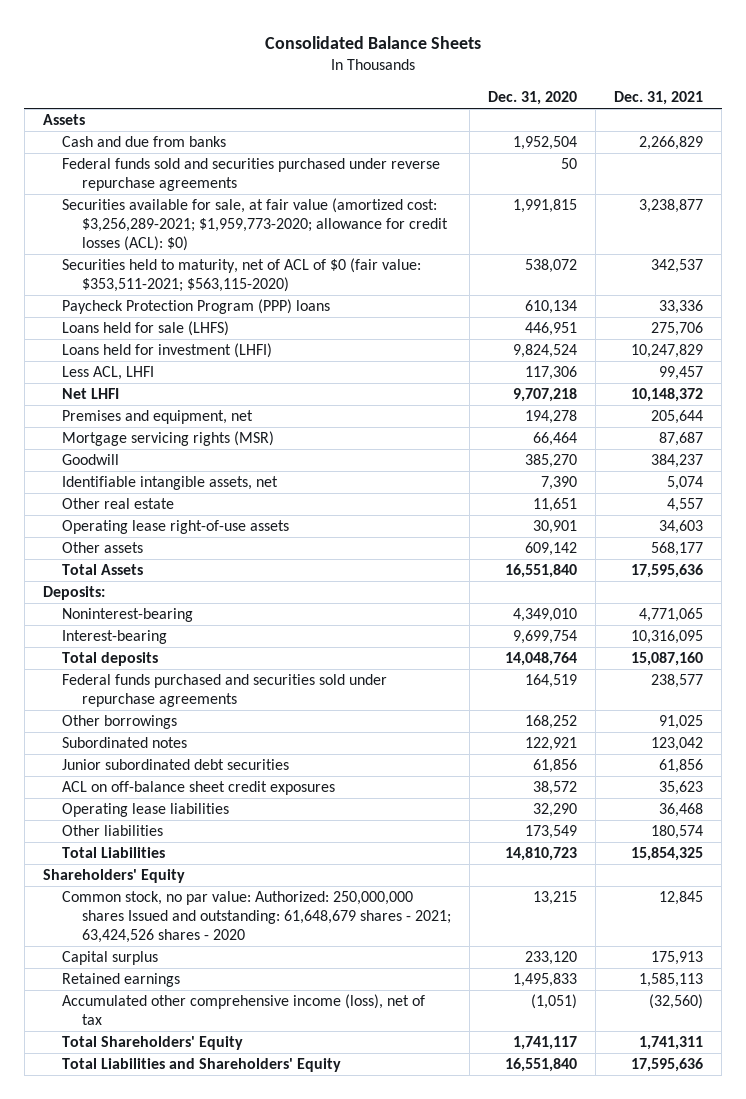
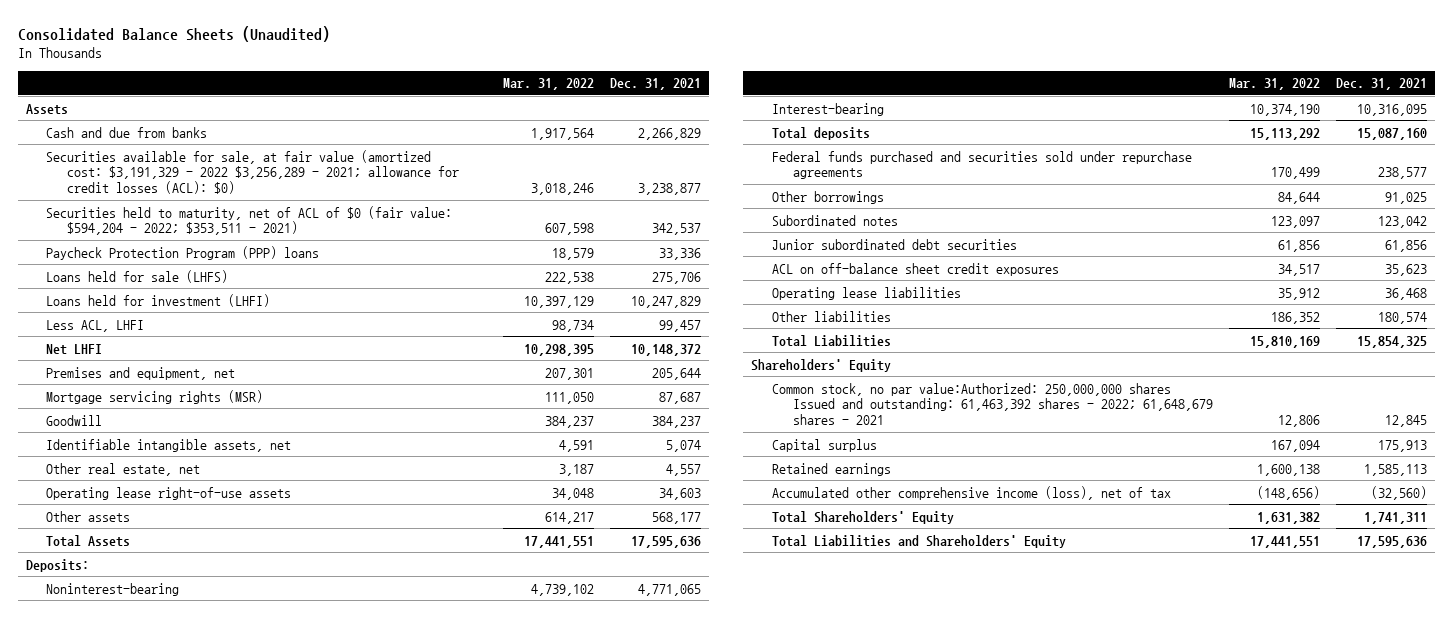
- Consolidated Balance Sheets
+ Consolidated Balance Sheets (Unaudited)
- | Dec. 31, 2020 | Dec. 31, 2021
+ | Mar. 31, 2022 | Dec. 31, 2021
- Federal funds sold and securities purchased under reverse repurchase agreements | 50 |
- Securities available for sale, at fair value (amortized cost: $3,256,289-2021; $1,959,773-2020; allowance for credit losses (ACL): $0) | 1,991,815 | 3,238,877
- Securities held to maturity, net of ACL of $0 (fair value: $353,511-2021; $563,115-2020) | 538,072 | 342,537
+ Securities available for sale, at fair value (amortized cost: $3,191,329 - 2022 $3,256,289 - 2021; allowance for credit losses (ACL): $0) | 3,018,246 | 3,238,877
+ Securities held to maturity, net of ACL of $0 (fair value: $594,204 - 2022; $353,511 - 2021) | 607,598 | 342,537
- Other real estate | 11,651 | 4,557
+ Other real estate, net | 3,187 | 4,557
- Common stock, no par value: Authorized: 250,000,000 shares Issued and outstanding: 61,648,679 shares - 2021; 63,424,526 shares - 2020 | 13,215 | 12,845
+ Common stock, no par value:Authorized: 250,000,000 shares Issued and outstanding: 61,463,392 shares - 2022; 61,648,679 shares - 2021 | 12,806 | 12,845

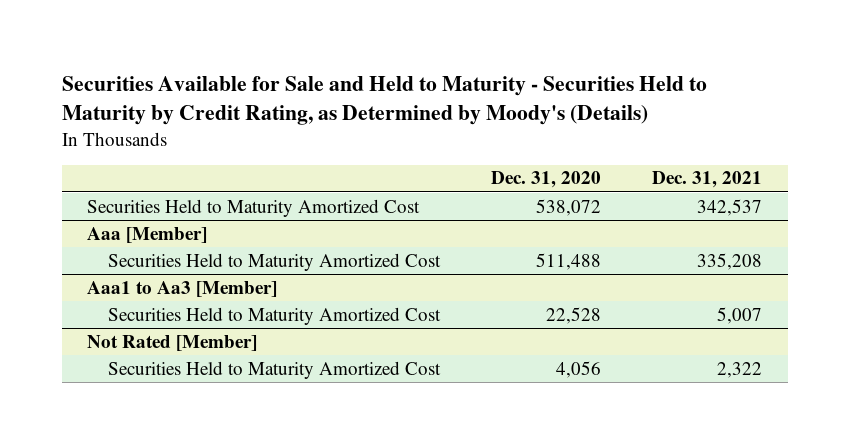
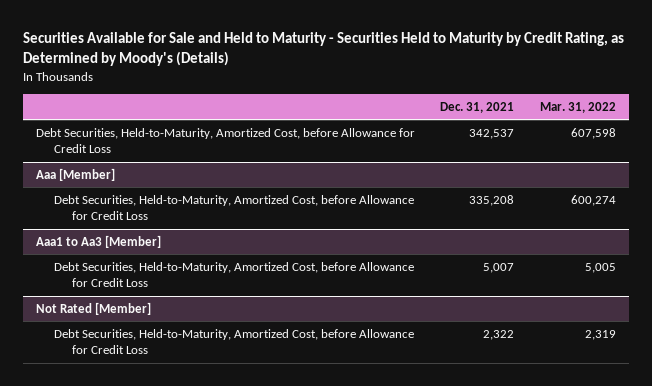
- | Dec. 31, 2020 | Dec. 31, 2021
+ | Dec. 31, 2021 | Mar. 31, 2022
- Securities Held to Maturity Amortized Cost | 538,072 | 342,537
+ Debt Securities, Held-to-Maturity, Amortized Cost, before Allowance for Credit Loss | 342,537 | 607,598
@ Aaa [Member]
- Securities Held to Maturity Amortized Cost | 511,488 | 335,208
+ Debt Securities, Held-to-Maturity, Amortized Cost, before Allowance for Credit Loss | 335,208 | 600,274
@ Aaa1 to Aa3 [Member]
- Securities Held to Maturity Amortized Cost | 22,528 | 5,007
+ Debt Securities, Held-to-Maturity, Amortized Cost, before Allowance for Credit Loss | 5,007 | 5,005
@ Not Rated [Member]
- Securities Held to Maturity Amortized Cost | 4,056 | 2,322
+ Debt Securities, Held-to-Maturity, Amortized Cost, before Allowance for Credit Loss | 2,322 | 2,319

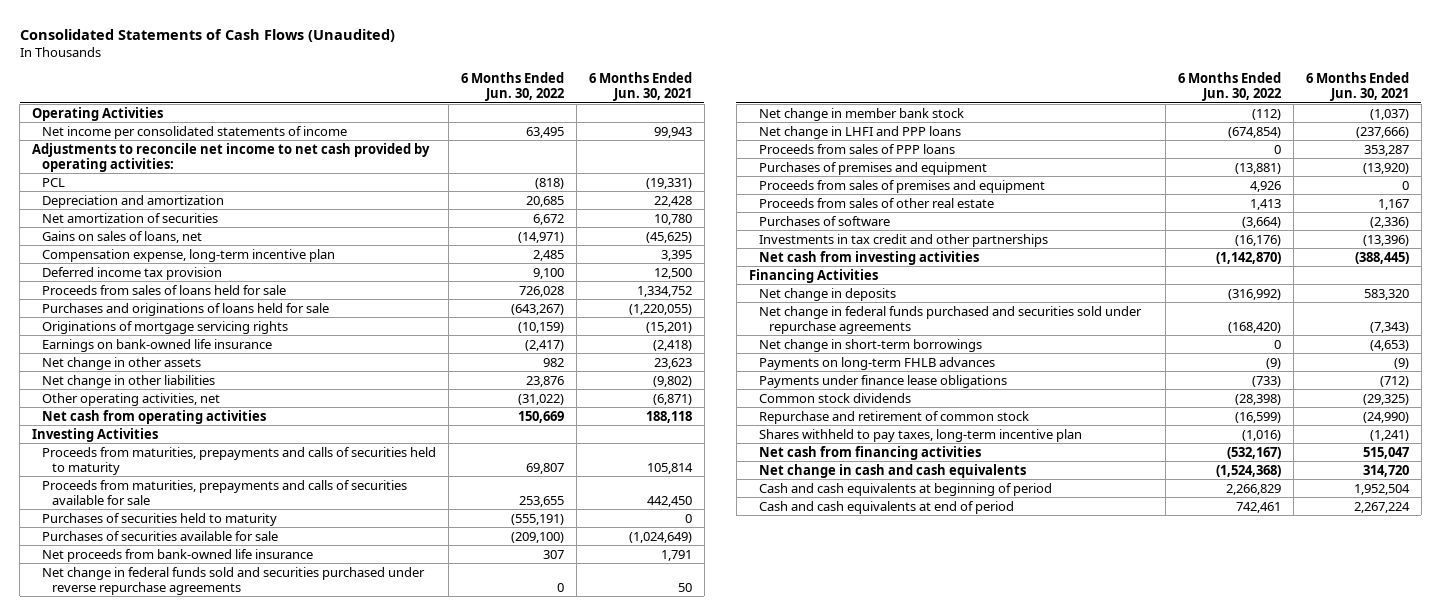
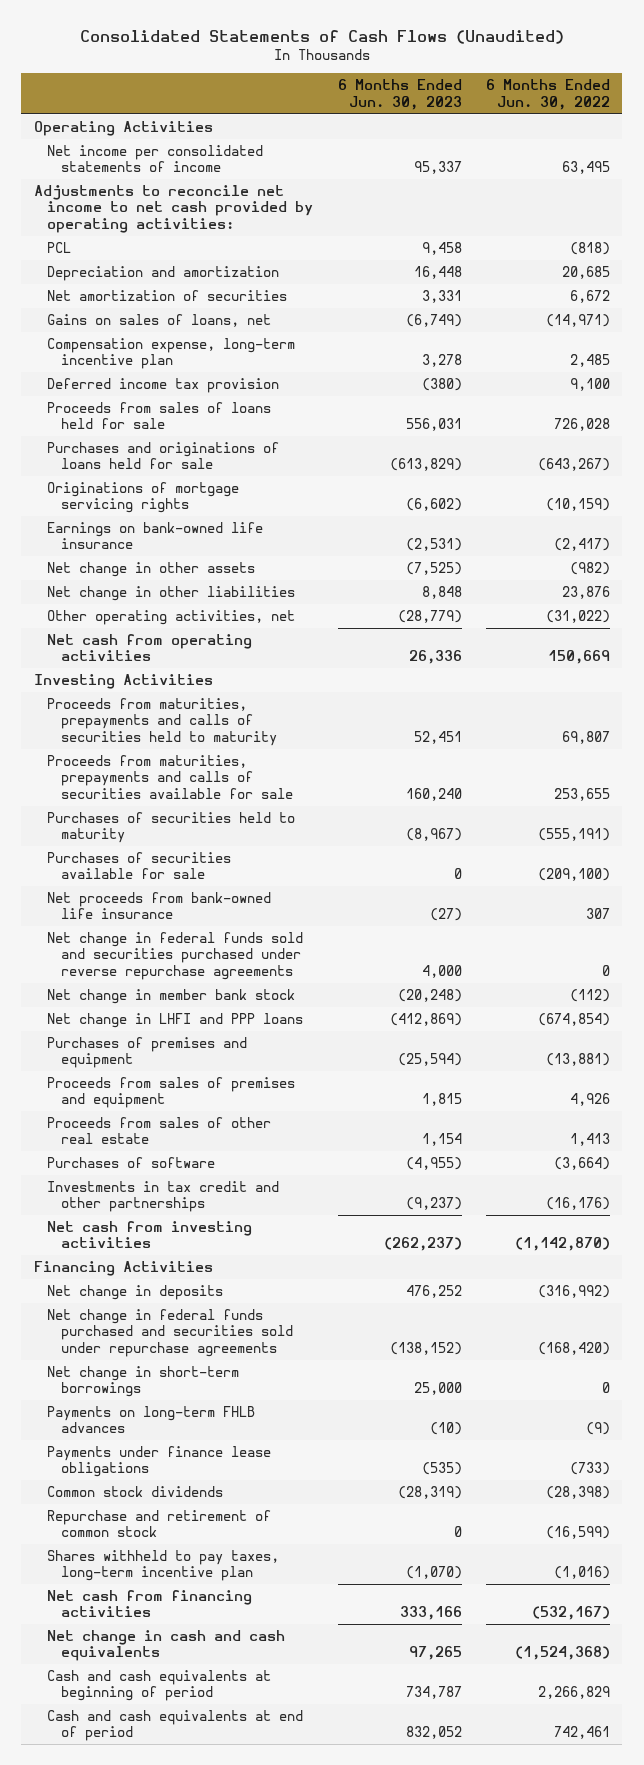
- | 6 Months Ended Jun. 30, 2022 | 6 Months Ended Jun. 30, 2021
+ | 6 Months Ended Jun. 30, 2023 | 6 Months Ended Jun. 30, 2022
- Net change in other assets | 982 | 23,623
+ Net change in other assets | (7,525) | (982)
- Proceeds from sales of PPP loans | 0 | 353,287

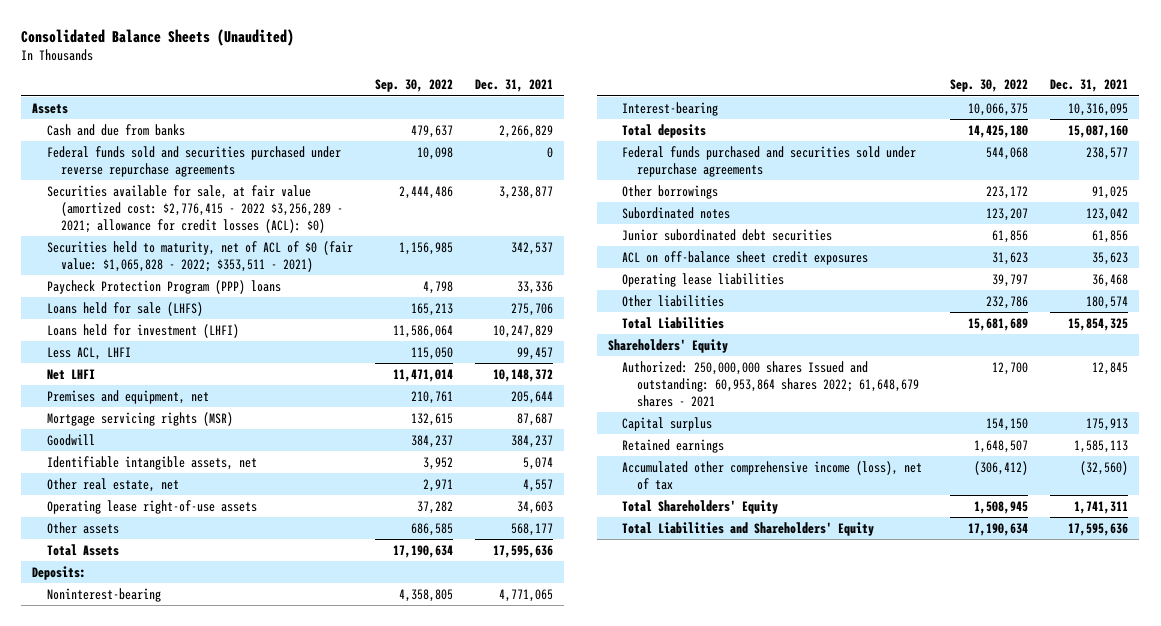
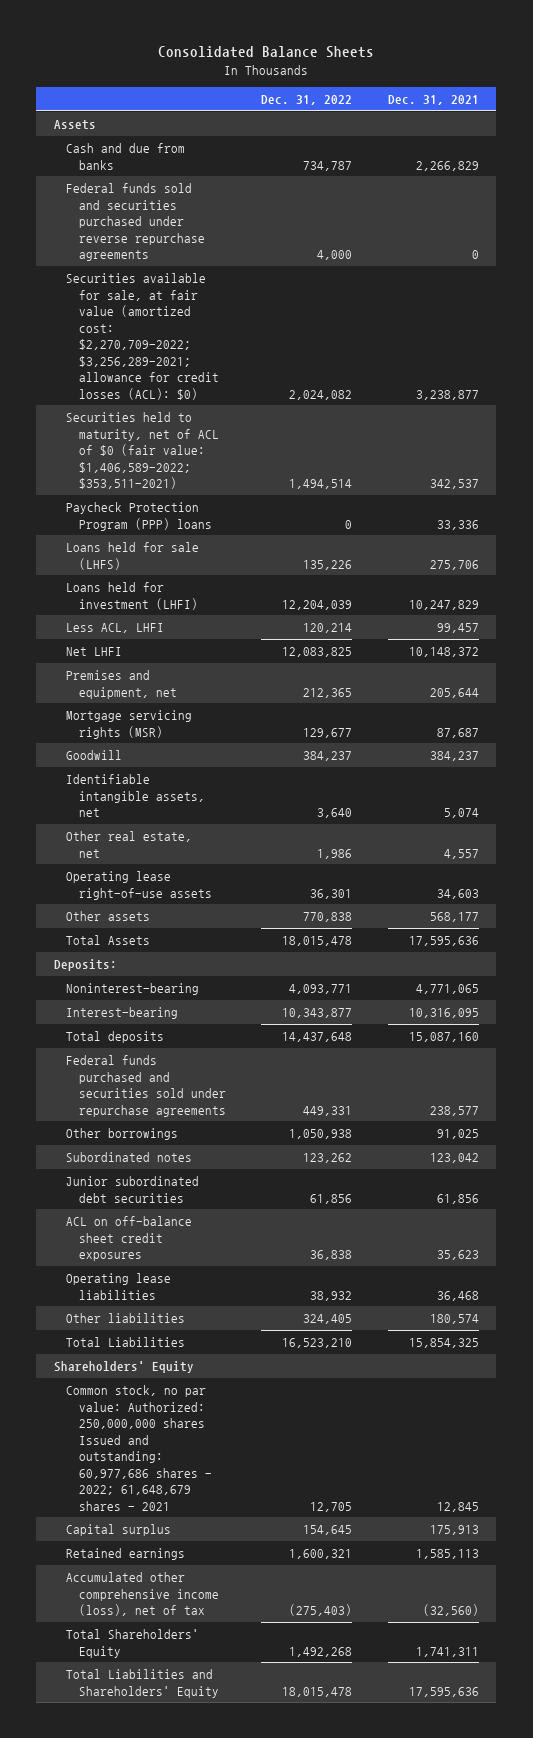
- Consolidated Balance Sheets (Unaudited)
+ Consolidated Balance Sheets
- | Sep. 30, 2022 | Dec. 31, 2021
+ | Dec. 31, 2022 | Dec. 31, 2021
- Securities available for sale, at fair value (amortized cost: $2,776,415 - 2022 $3,256,289 - 2021; allowance for credit losses (ACL): $0) | 2,444,486 | 3,238,877
- Securities held to maturity, net of ACL of $0 (fair value: $1,065,828 - 2022; $353,511 - 2021) | 1,156,985 | 342,537
+ Securities available for sale, at fair value (amortized cost: $2,270,709-2022; $3,256,289-2021; allowance for credit losses (ACL): $0) | 2,024,082 | 3,238,877
+ Securities held to maturity, net of ACL of $0 (fair value: $1,406,589-2022; $353,511-2021) | 1,494,514 | 342,537
- Authorized: 250,000,000 shares Issued and outstanding: 60,953,864 shares 2022; 61,648,679 shares - 2021 | 12,700 | 12,845
+ Common stock, no par value: Authorized: 250,000,000 shares Issued and outstanding: 60,977,686 shares - 2022; 61,648,679 shares - 2021 | 12,705 | 12,845

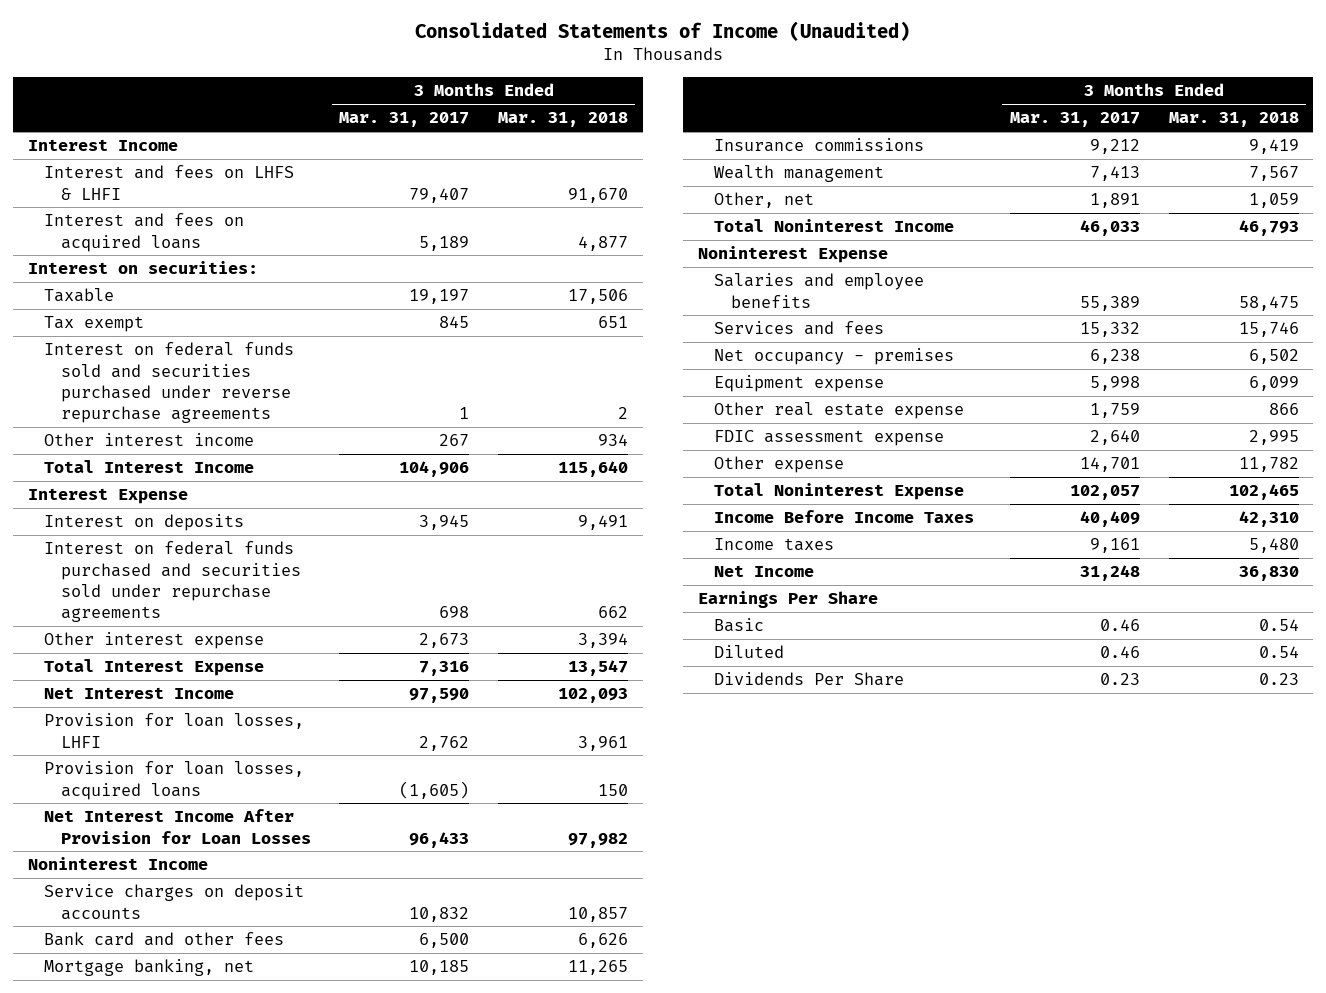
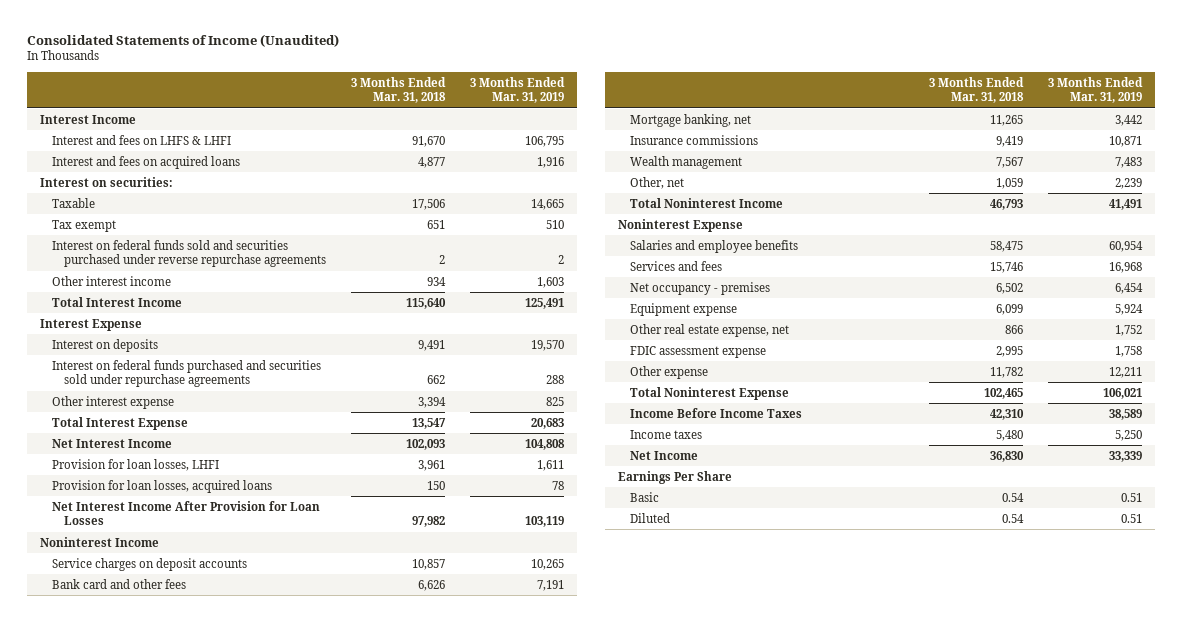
- | 3 Months Ended Mar. 31, 2017 | 3 Months Ended Mar. 31, 2018
+ | 3 Months Ended Mar. 31, 2018 | 3 Months Ended Mar. 31, 2019
- Other real estate expense | 1,759 | 866
+ Other real estate expense, net | 866 | 1,752
- Dividends Per Share | 0.23 | 0.23

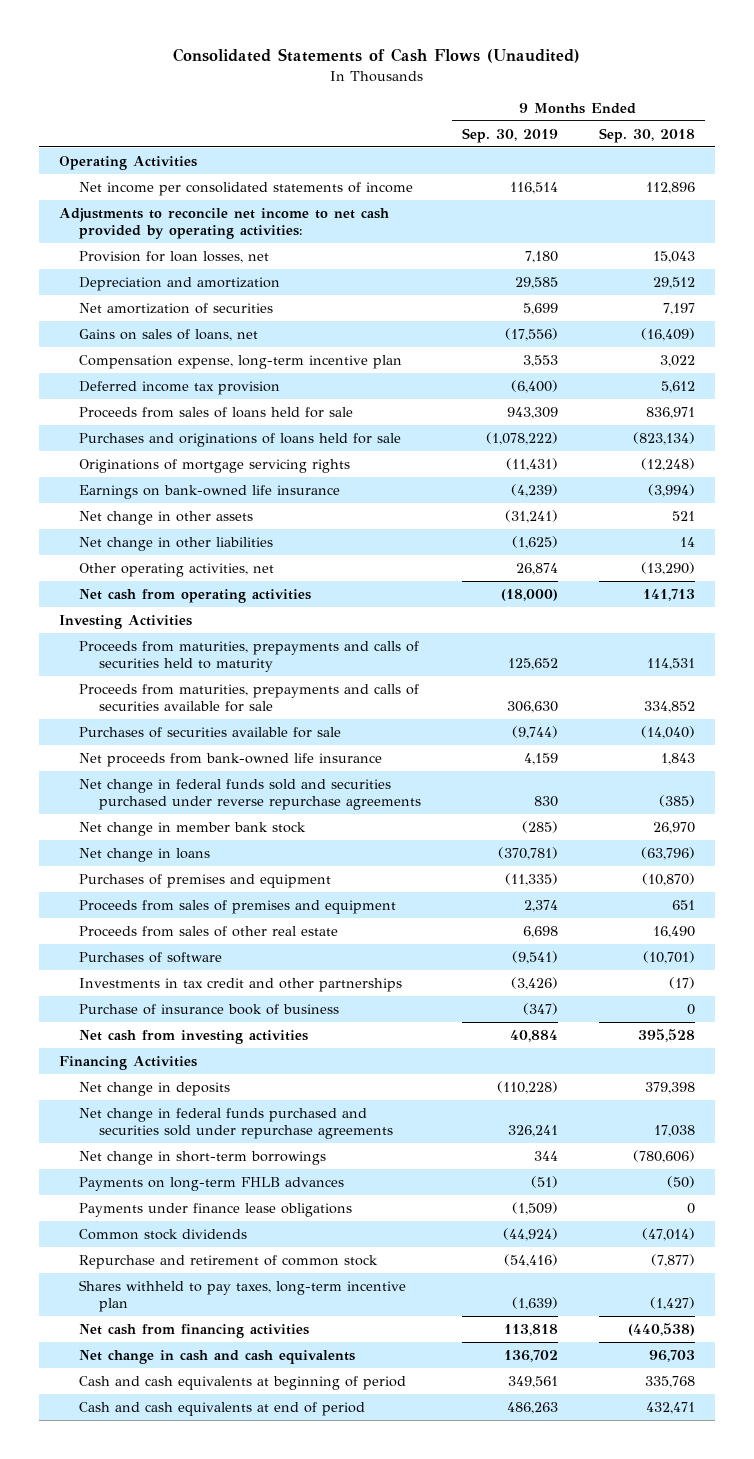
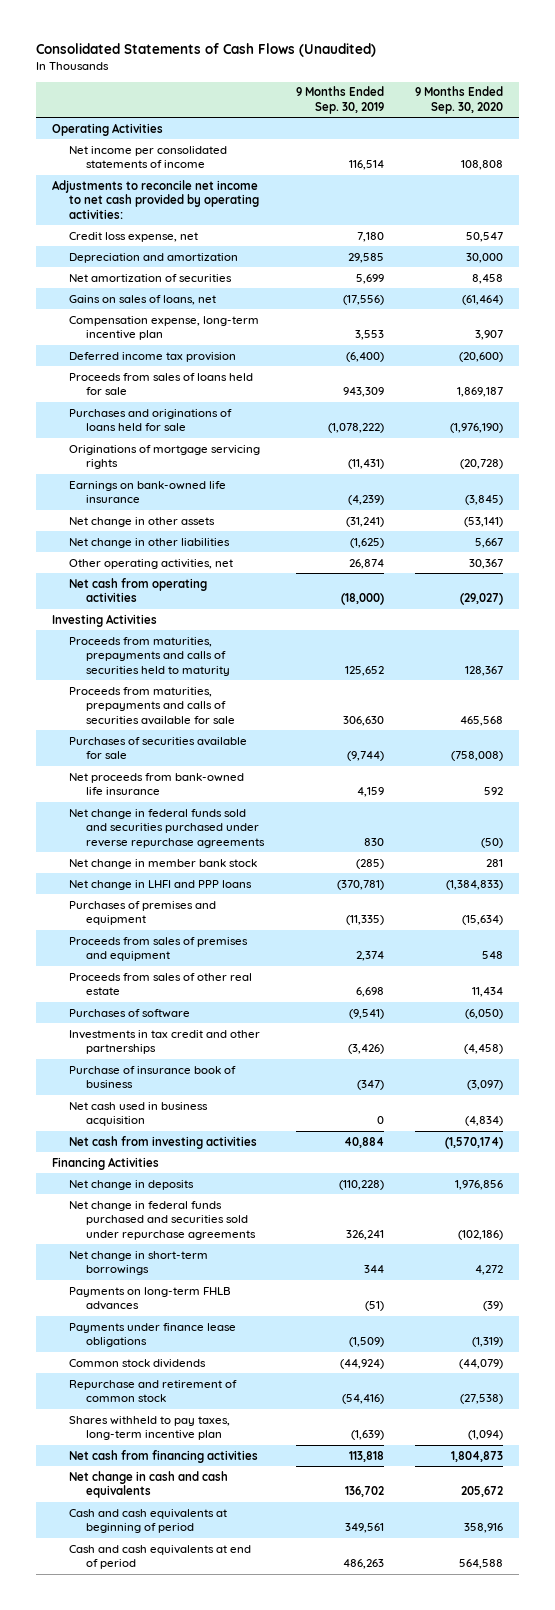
- | 9 Months Ended Sep. 30, 2019 | 9 Months Ended Sep. 30, 2018
+ | 9 Months Ended Sep. 30, 2019 | 9 Months Ended Sep. 30, 2020
- Provision for loan losses, net | 7,180 | 15,043
+ Credit loss expense, net | 7,180 | 50,547
- Net change in loans | (370,781) | (63,796)
+ Net change in LHFI and PPP loans | (370,781) | (1,384,833)
+ Net cash used in business acquisition | 0 | (4,834)

